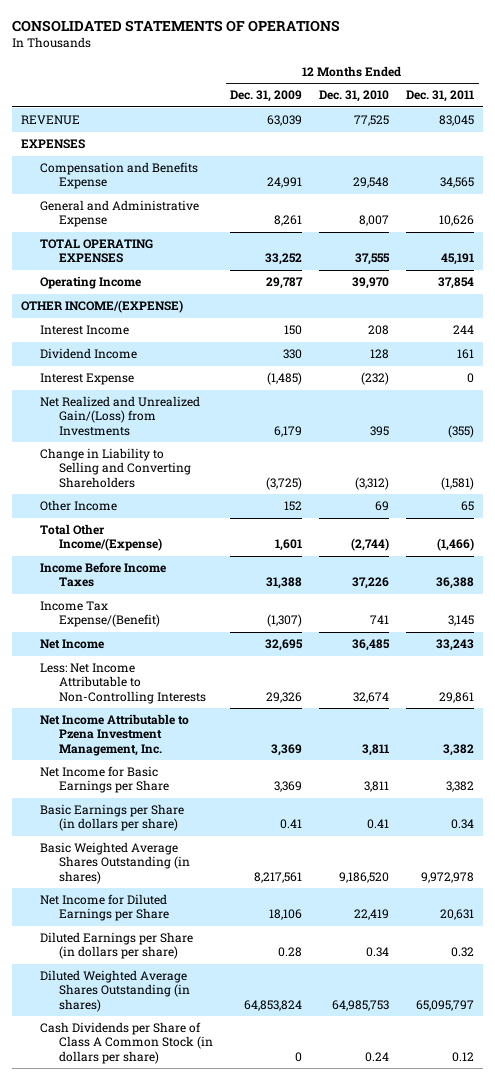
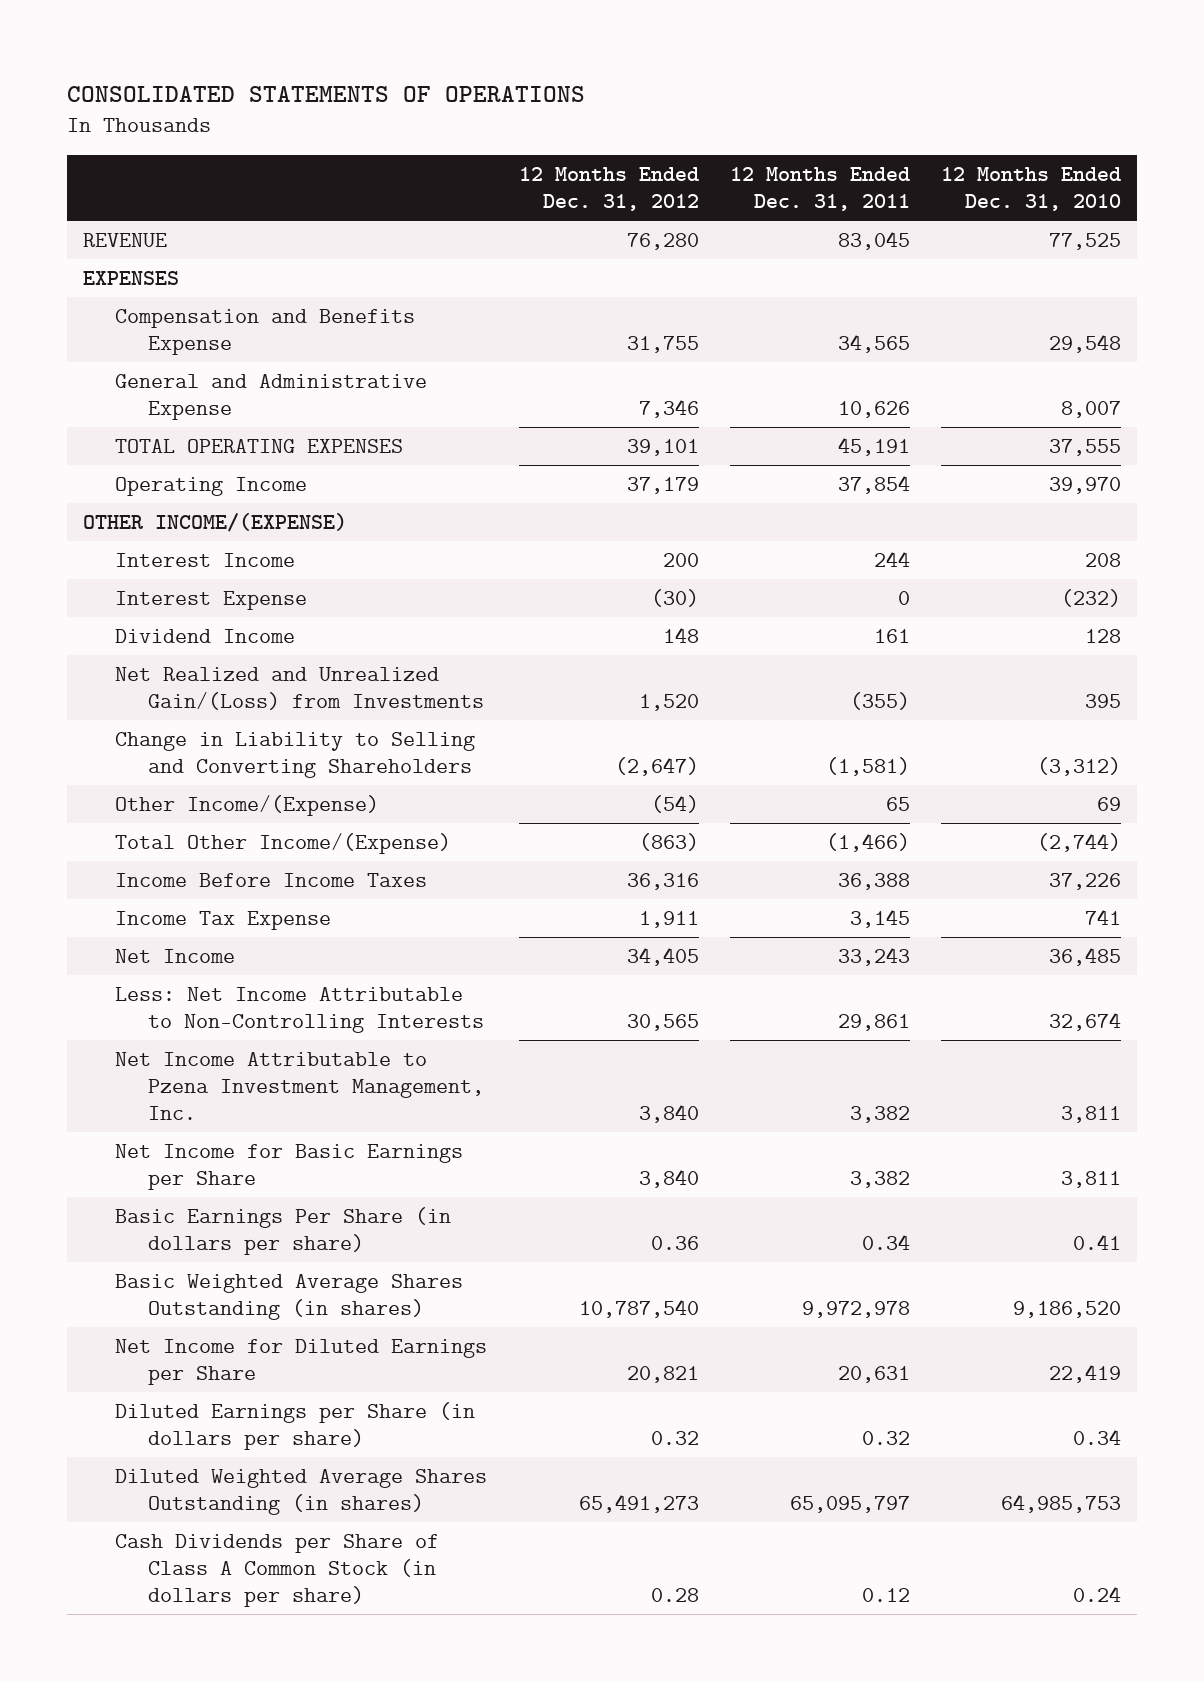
- | 12 Months Ended Dec. 31, 2009 | 12 Months Ended Dec. 31, 2010 | 12 Months Ended Dec. 31, 2011
+ | 12 Months Ended Dec. 31, 2012 | 12 Months Ended Dec. 31, 2011 | 12 Months Ended Dec. 31, 2010
moved down: Dividend Income | 148 | 161 | 128
- Other Income | 152 | 69 | 65
+ Other Income/(Expense) | (54) | 65 | 69
- Income Tax Expense/(Benefit) | (1,307) | 741 | 3,145
+ Income Tax Expense | 1,911 | 3,145 | 741
- Basic Earnings per Share (in dollars per share) | 0.41 | 0.41 | 0.34
+ Basic Earnings Per Share (in dollars per share) | 0.36 | 0.34 | 0.41

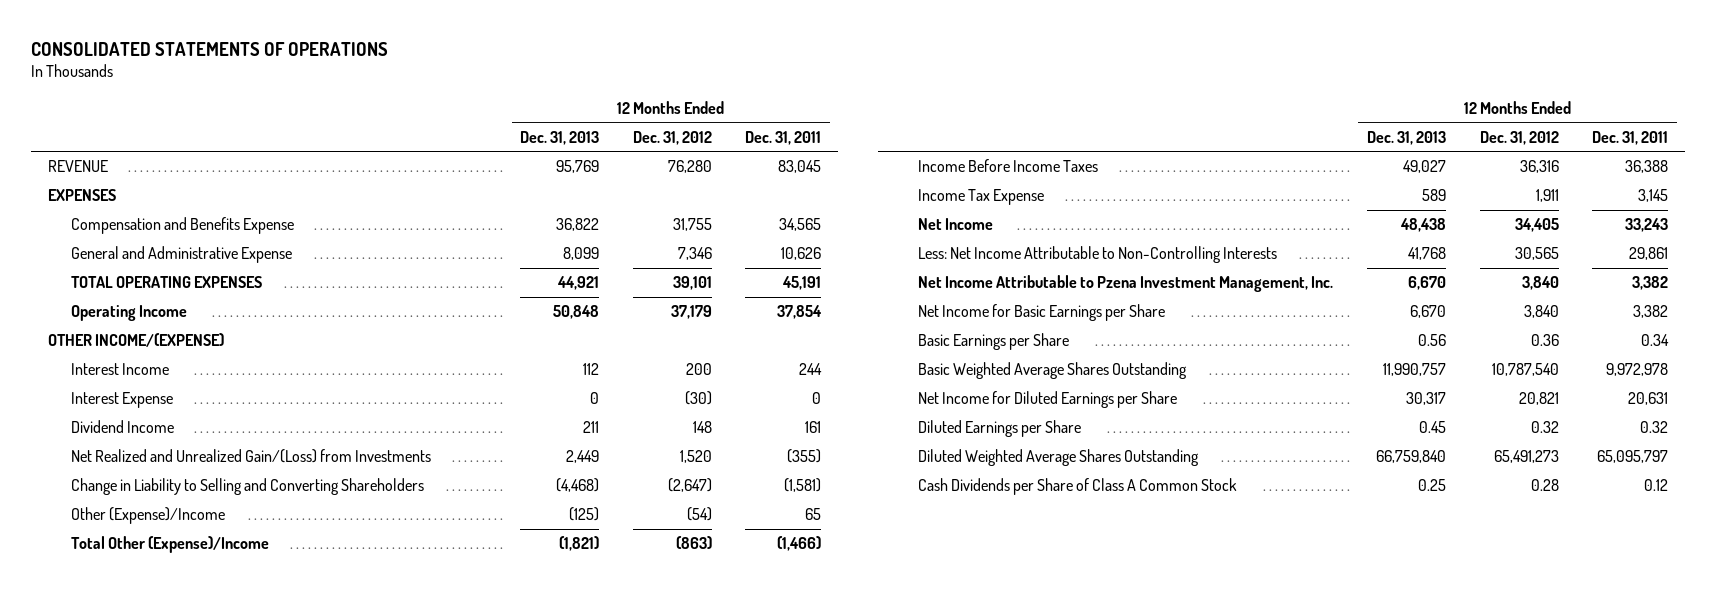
- | 12 Months Ended Dec. 31, 2012 | 12 Months Ended Dec. 31, 2011 | 12 Months Ended Dec. 31, 2010
+ | 12 Months Ended Dec. 31, 2013 | 12 Months Ended Dec. 31, 2012 | 12 Months Ended Dec. 31, 2011
- Other Income/(Expense) | (54) | 65 | 69
- Total Other Income/(Expense) | (863) | (1,466) | (2,744)
+ Other (Expense)/Income | (125) | (54) | 65
+ Total Other (Expense)/Income | (1,821) | (863) | (1,466)
- Basic Earnings Per Share (in dollars per share) | 0.36 | 0.34 | 0.41
- Basic Weighted Average Shares Outstanding (in shares) | 10,787,540 | 9,972,978 | 9,186,520
+ Basic Earnings per Share | 0.56 | 0.36 | 0.34
+ Basic Weighted Average Shares Outstanding | 11,990,757 | 10,787,540 | 9,972,978
- Diluted Earnings per Share (in dollars per share) | 0.32 | 0.32 | 0.34
- Diluted Weighted Average Shares Outstanding (in shares) | 65,491,273 | 65,095,797 | 64,985,753
- Cash Dividends per Share of Class A Common Stock (in dollars per share) | 0.28 | 0.12 | 0.24
+ Diluted Earnings per Share | 0.45 | 0.32 | 0.32
+ Diluted Weighted Average Shares Outstanding | 66,759,840 | 65,491,273 | 65,095,797
+ Cash Dividends per Share of Class A Common Stock | 0.25 | 0.28 | 0.12

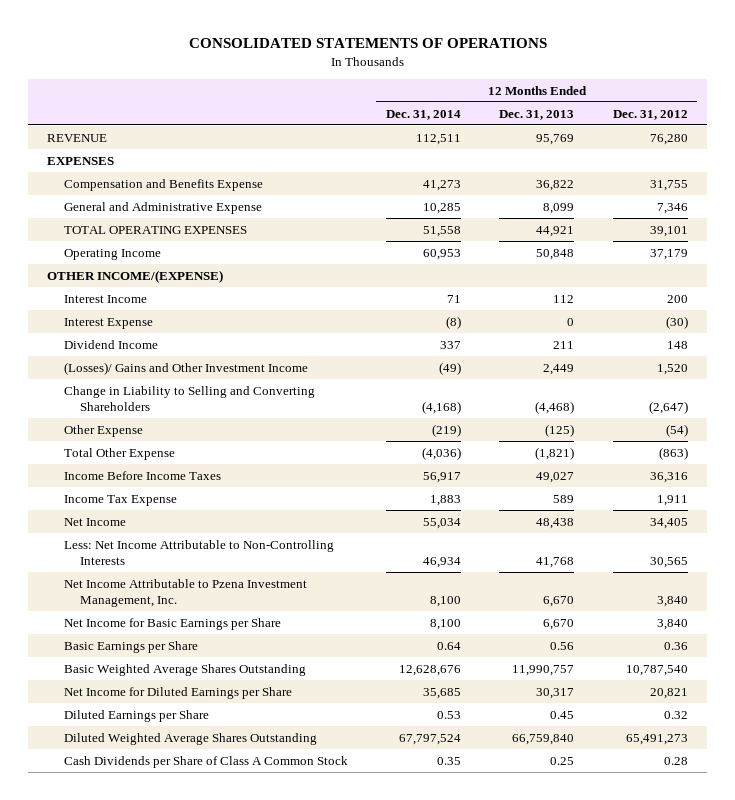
- | 12 Months Ended Dec. 31, 2013 | 12 Months Ended Dec. 31, 2012 | 12 Months Ended Dec. 31, 2011
+ | 12 Months Ended Dec. 31, 2014 | 12 Months Ended Dec. 31, 2013 | 12 Months Ended Dec. 31, 2012
- Net Realized and Unrealized Gain/(Loss) from Investments | 2,449 | 1,520 | (355)
+ (Losses)/ Gains and Other Investment Income | (49) | 2,449 | 1,520
- Other (Expense)/Income | (125) | (54) | 65
- Total Other (Expense)/Income | (1,821) | (863) | (1,466)
+ Other Expense | (219) | (125) | (54)
+ Total Other Expense | (4,036) | (1,821) | (863)

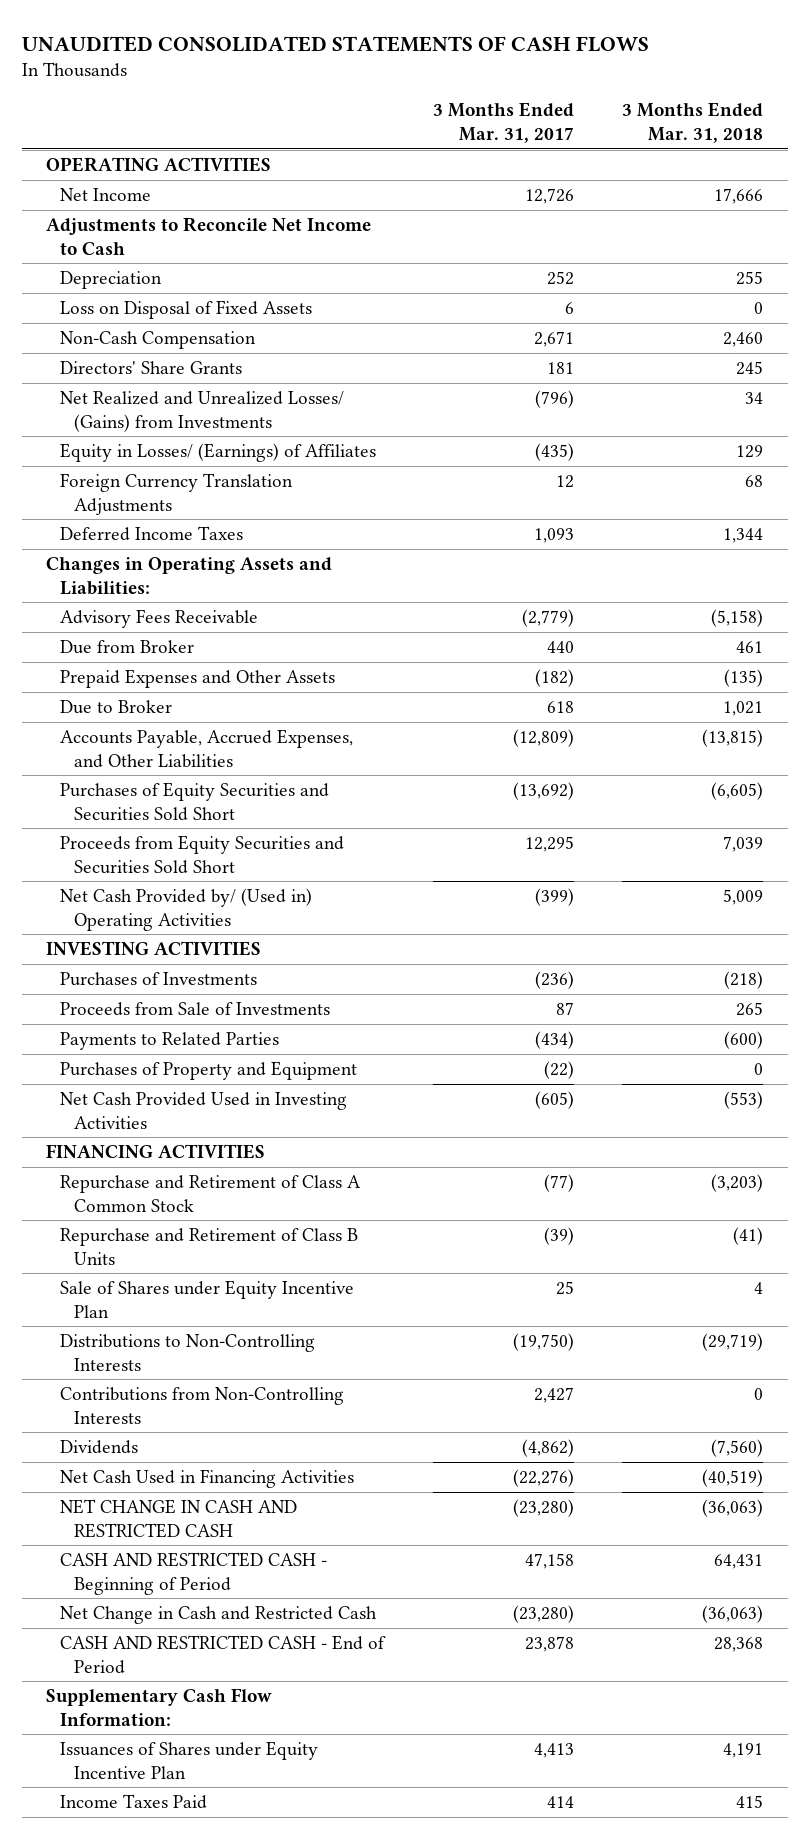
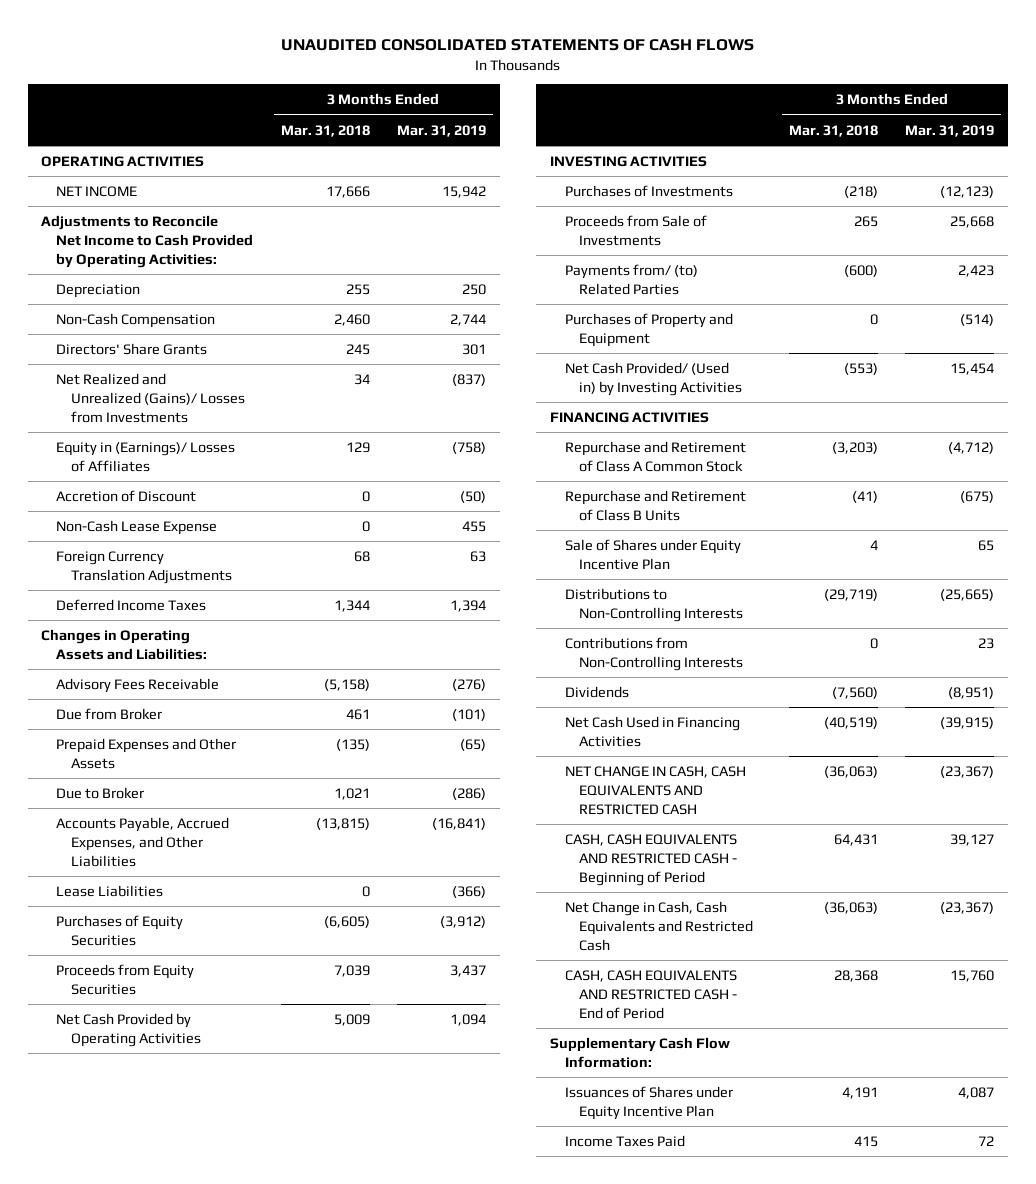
- | 3 Months Ended Mar. 31, 2017 | 3 Months Ended Mar. 31, 2018
+ | 3 Months Ended Mar. 31, 2018 | 3 Months Ended Mar. 31, 2019
- Net Income | 12,726 | 17,666
- Adjustments to Reconcile Net Income to Cash
+ NET INCOME | 17,666 | 15,942
+ Adjustments to Reconcile Net Income to Cash Provided by Operating Activities:
- Loss on Disposal of Fixed Assets | 6 | 0
- Net Realized and Unrealized Losses/ (Gains) from Investments | (796) | 34
- Equity in Losses/ (Earnings) of Affiliates | (435) | 129
+ Net Realized and Unrealized (Gains)/ Losses from Investments | 34 | (837)
+ Equity in (Earnings)/ Losses of Affiliates | 129 | (758)
+ Accretion of Discount | 0 | (50)
+ Non-Cash Lease Expense | 0 | 455
- Purchases of Equity Securities and Securities Sold Short | (13,692) | (6,605)
- Proceeds from Equity Securities and Securities Sold Short | 12,295 | 7,039
- Net Cash Provided by/ (Used in) Operating Activities | (399) | 5,009
+ Lease Liabilities | 0 | (366)
+ Purchases of Equity Securities | (6,605) | (3,912)
+ Proceeds from Equity Securities | 7,039 | 3,437
+ Net Cash Provided by Operating Activities | 5,009 | 1,094
- Payments to Related Parties | (434) | (600)
+ Payments from/ (to) Related Parties | (600) | 2,423
- Net Cash Provided Used in Investing Activities | (605) | (553)
+ Net Cash Provided/ (Used in) by Investing Activities | (553) | 15,454
- NET CHANGE IN CASH AND RESTRICTED CASH | (23,280) | (36,063)
- CASH AND RESTRICTED CASH - Beginning of Period | 47,158 | 64,431
- Net Change in Cash and Restricted Cash | (23,280) | (36,063)
- CASH AND RESTRICTED CASH - End of Period | 23,878 | 28,368
+ NET CHANGE IN CASH, CASH EQUIVALENTS AND RESTRICTED CASH | (36,063) | (23,367)
+ CASH, CASH EQUIVALENTS AND RESTRICTED CASH - Beginning of Period | 64,431 | 39,127
+ Net Change in Cash, Cash Equivalents and Restricted Cash | (36,063) | (23,367)
+ CASH, CASH EQUIVALENTS AND RESTRICTED CASH - End of Period | 28,368 | 15,760

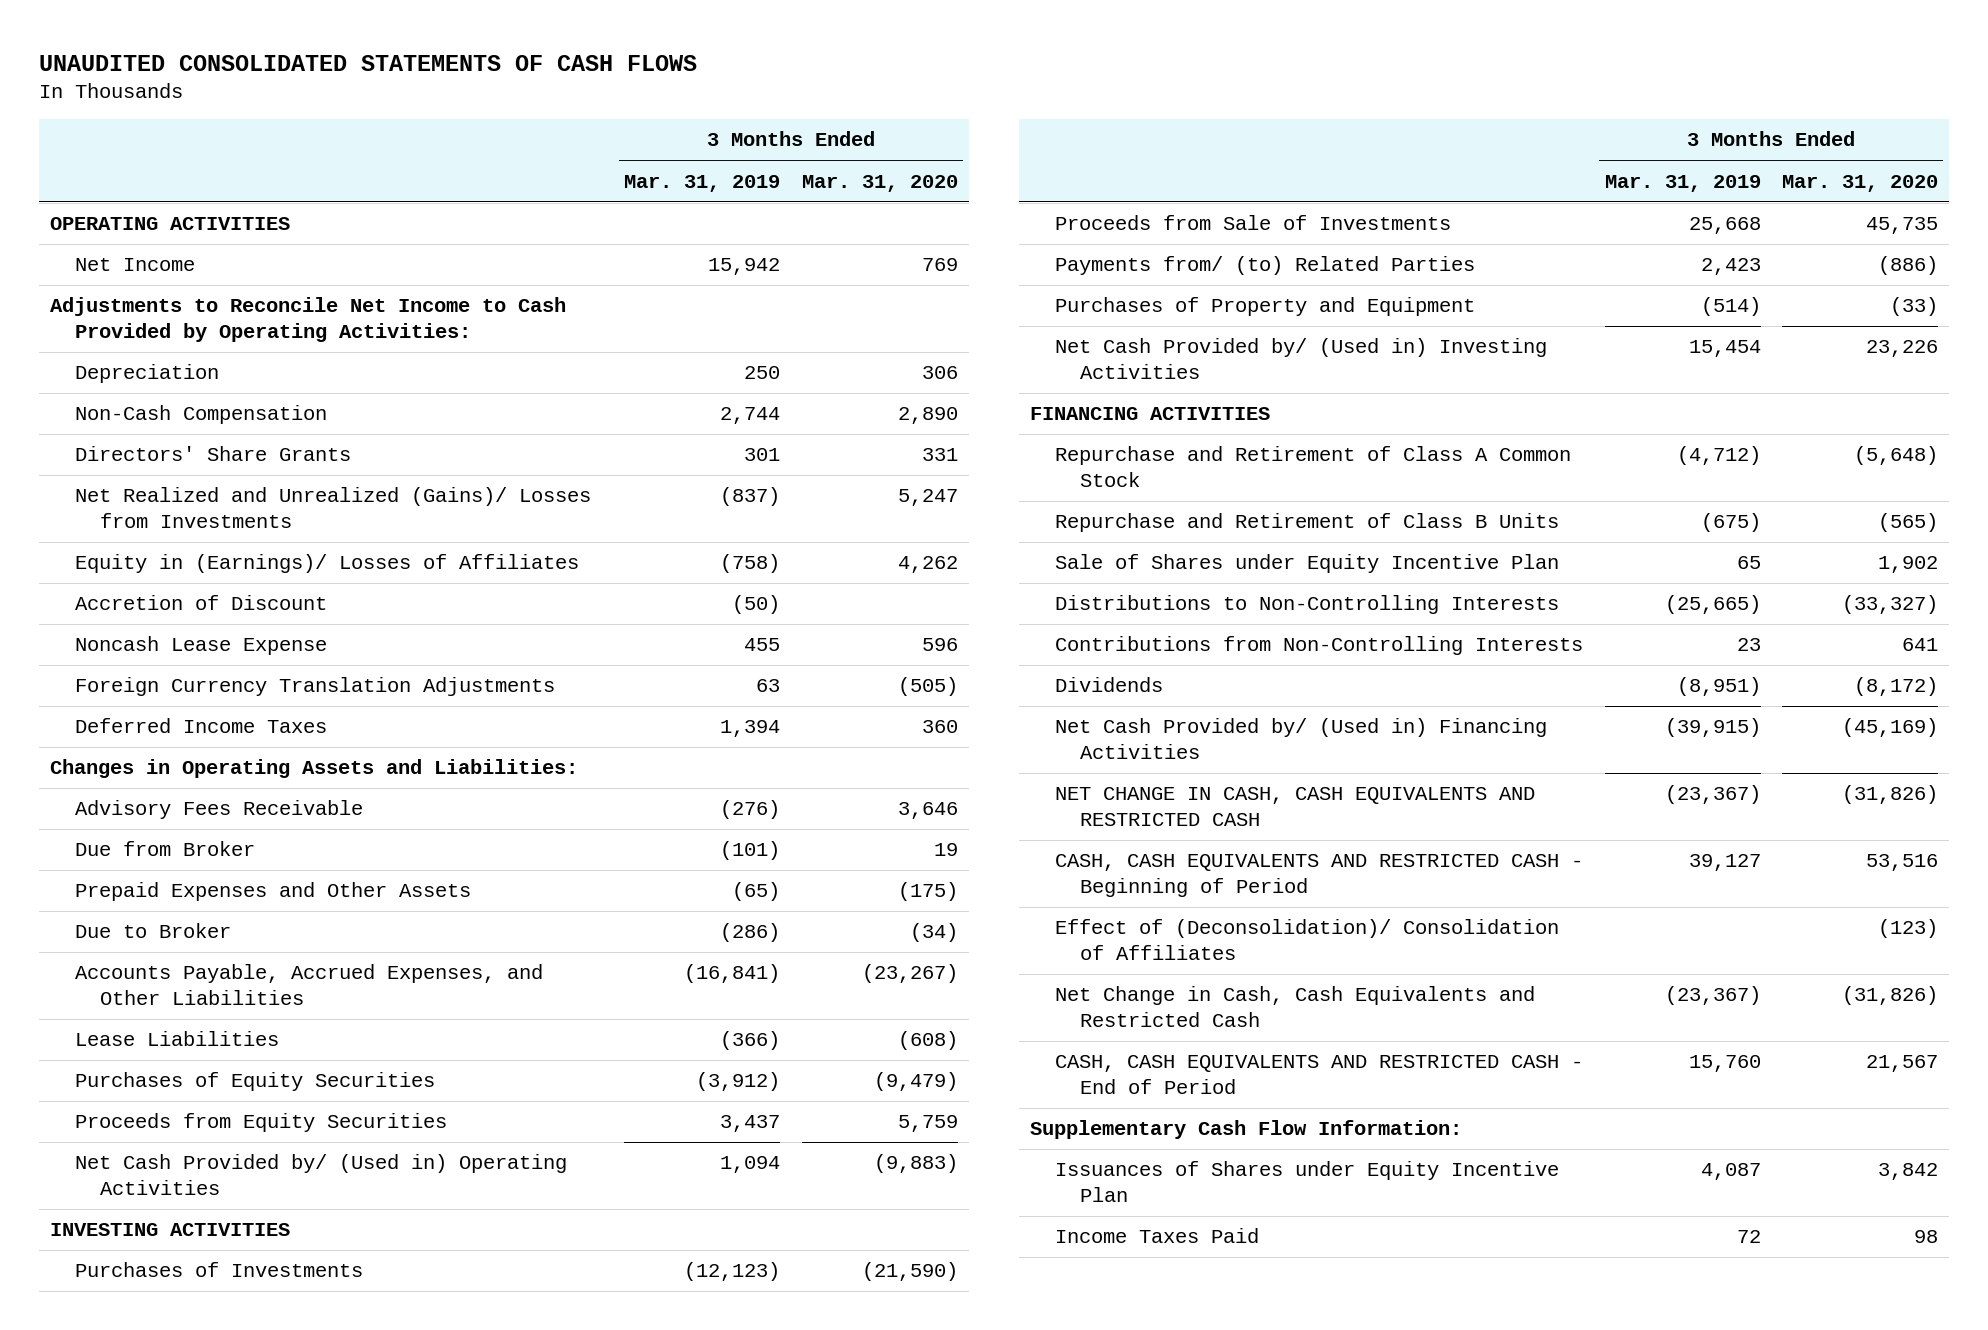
- | 3 Months Ended Mar. 31, 2018 | 3 Months Ended Mar. 31, 2019
+ | 3 Months Ended Mar. 31, 2019 | 3 Months Ended Mar. 31, 2020
- NET INCOME | 17,666 | 15,942
+ Net Income | 15,942 | 769
- Non-Cash Lease Expense | 0 | 455
+ Noncash Lease Expense | 455 | 596
- Net Cash Provided by Operating Activities | 5,009 | 1,094
+ Net Cash Provided by/ (Used in) Operating Activities | 1,094 | (9,883)
- Net Cash Provided/ (Used in) by Investing Activities | (553) | 15,454
+ Net Cash Provided by/ (Used in) Investing Activities | 15,454 | 23,226
- Net Cash Used in Financing Activities | (40,519) | (39,915)
+ Net Cash Provided by/ (Used in) Financing Activities | (39,915) | (45,169)
+ Effect of (Deconsolidation)/ Consolidation of Affiliates | | (123)

